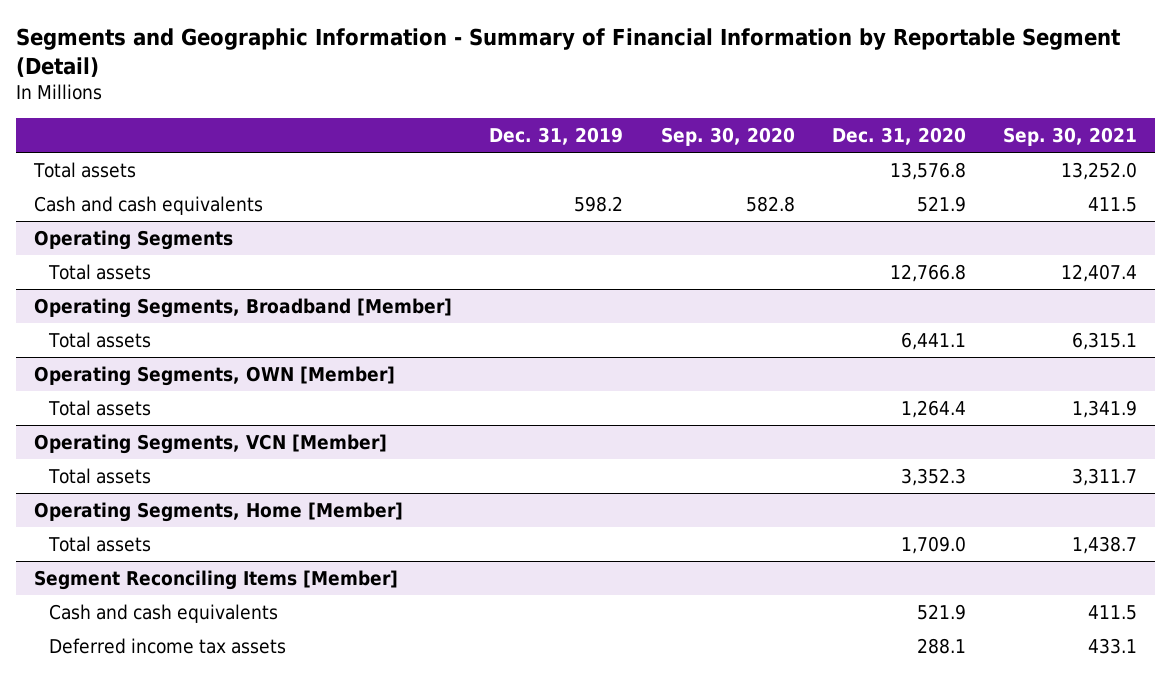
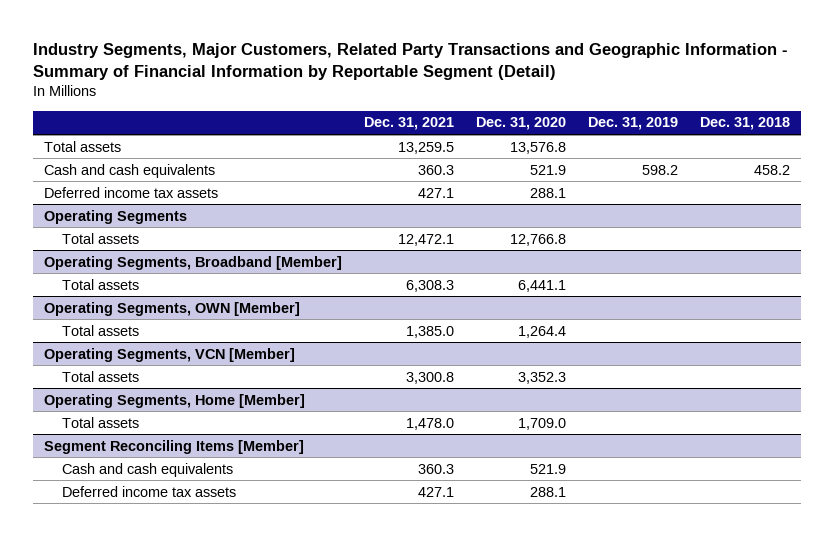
- Segments and Geographic Information - Summary of Financial Information by Reportable Segment (Detail)
+ Industry Segments, Major Customers, Related Party Transactions and Geographic Information - Summary of Financial Information by Reportable Segment (Detail)
- | Dec. 31, 2019 | Sep. 30, 2020 | Dec. 31, 2020 | Sep. 30, 2021
+ | Dec. 31, 2021 | Dec. 31, 2020 | Dec. 31, 2019 | Dec. 31, 2018
+ Deferred income tax assets | 427.1 | 288.1 | |

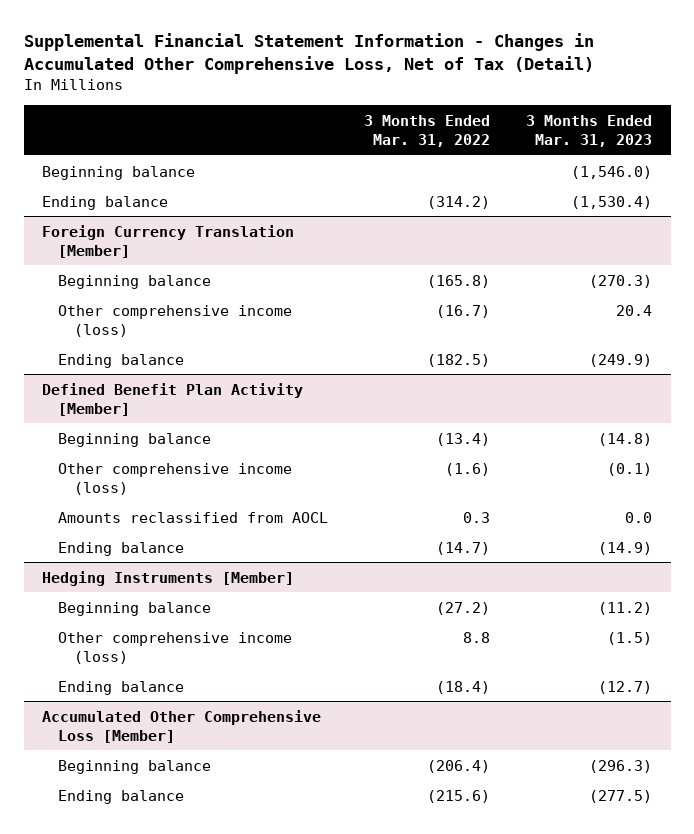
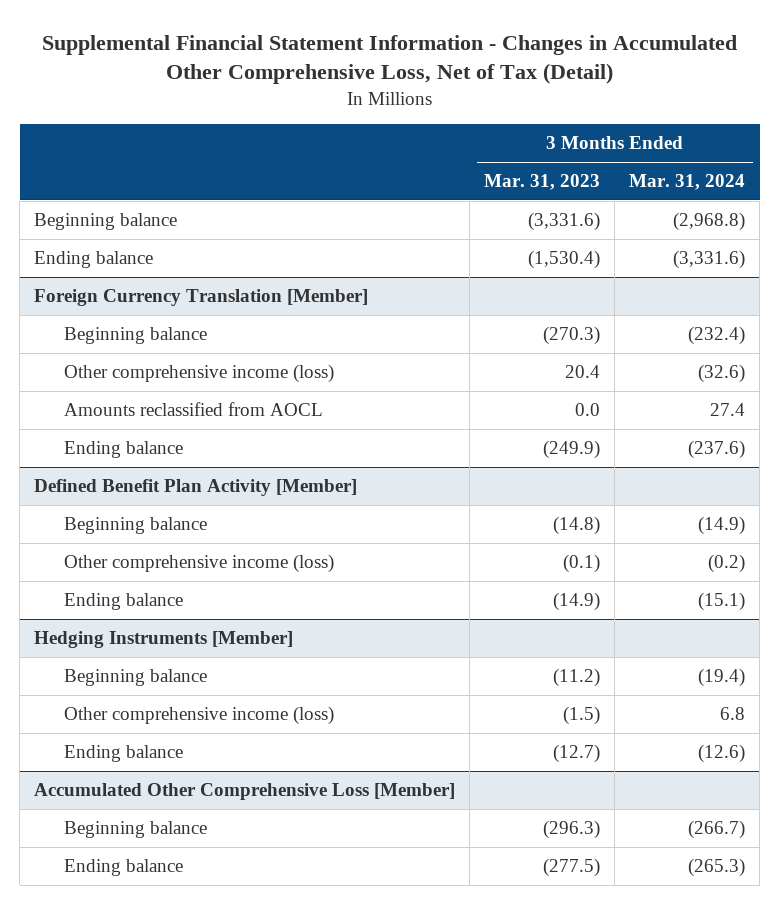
- | 3 Months Ended Mar. 31, 2022 | 3 Months Ended Mar. 31, 2023
+ | 3 Months Ended Mar. 31, 2023 | 3 Months Ended Mar. 31, 2024
- Beginning balance | | (1,546.0)
+ Beginning balance | (3,331.6) | (2,968.8)
@ Foreign Currency Translation [Member]
+ Amounts reclassified from AOCL | 0.0 | 27.4
@ Defined Benefit Plan Activity [Member]
- Amounts reclassified from AOCL | 0.3 | 0.0

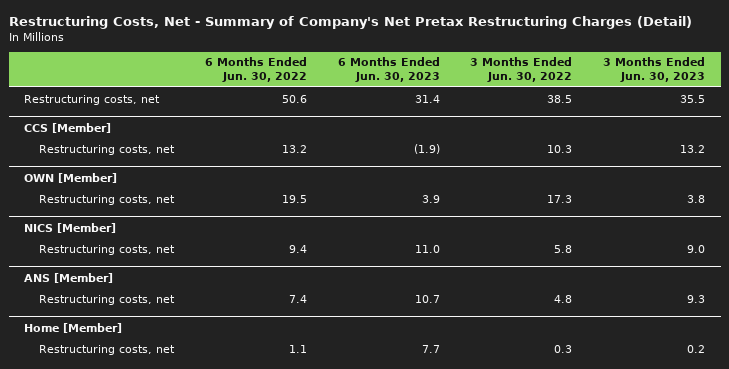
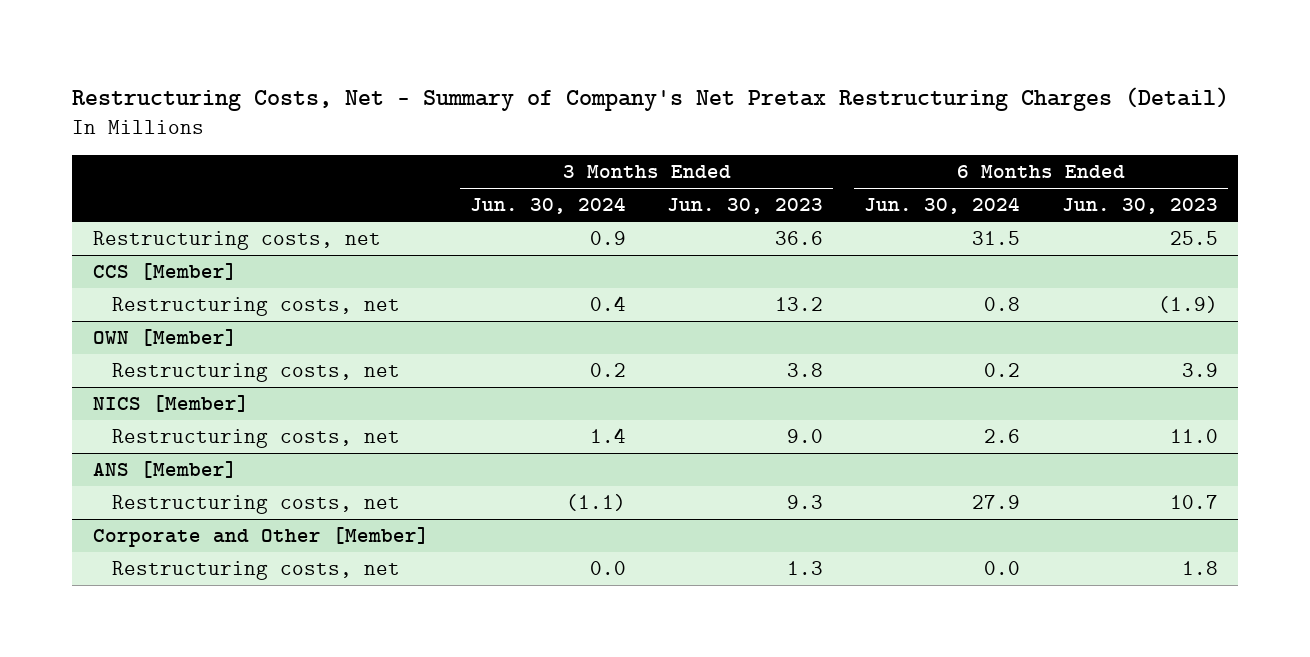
- | 6 Months Ended Jun. 30, 2022 | 6 Months Ended Jun. 30, 2023 | 3 Months Ended Jun. 30, 2022 | 3 Months Ended Jun. 30, 2023
+ | 3 Months Ended Jun. 30, 2024 | 3 Months Ended Jun. 30, 2023 | 6 Months Ended Jun. 30, 2024 | 6 Months Ended Jun. 30, 2023
- Restructuring costs, net | 50.6 | 31.4 | 38.5 | 35.5
+ Restructuring costs, net | 0.9 | 36.6 | 31.5 | 25.5
- Home [Member]
- Restructuring costs, net | 1.1 | 7.7 | 0.3 | 0.2
+ Corporate and Other [Member]
+ Restructuring costs, net | 0.0 | 1.3 | 0.0 | 1.8

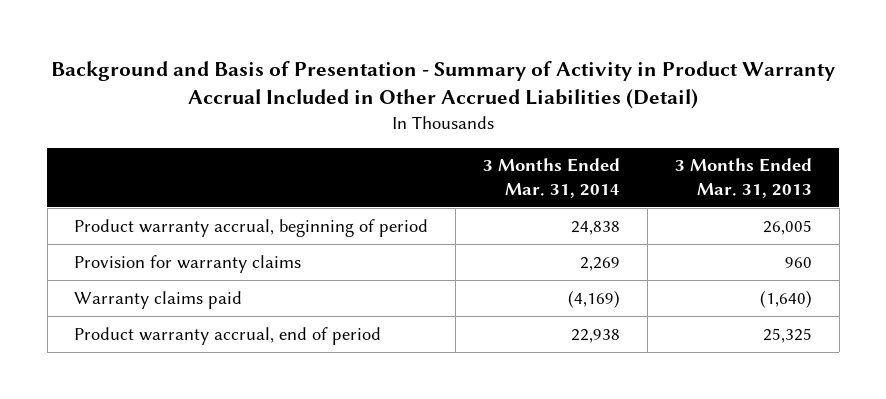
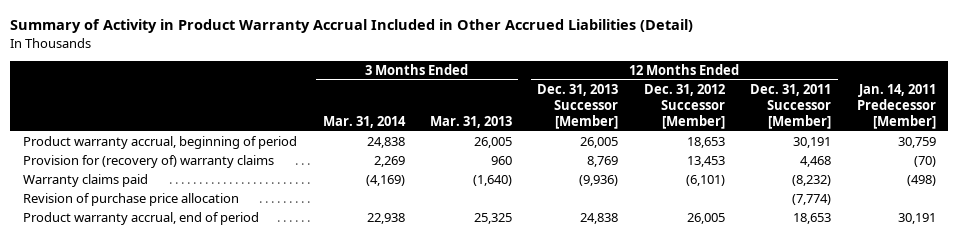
- Background and Basis of Presentation - Summary of Activity in Product Warranty Accrual Included in Other Accrued Liabilities (Detail)
+ Summary of Activity in Product Warranty Accrual Included in Other Accrued Liabilities (Detail)
- | 3 Months Ended Mar. 31, 2014 | 3 Months Ended Mar. 31, 2013
+ | 3 Months Ended Mar. 31, 2014 | 3 Months Ended Mar. 31, 2013 | 12 Months Ended Dec. 31, 2013 Successor [Member] | 12 Months Ended Dec. 31, 2012 Successor [Member] | 12 Months Ended Dec. 31, 2011 Successor [Member] | Jan. 14, 2011 Predecessor [Member]
- Provision for warranty claims | 2,269 | 960
+ Provision for (recovery of) warranty claims | 2,269 | 960 | 8,769 | 13,453 | 4,468 | (70)
+ Revision of purchase price allocation | | | | | (7,774) |

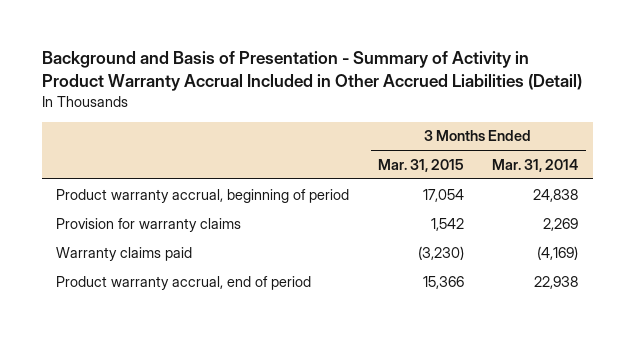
- Summary of Activity in Product Warranty Accrual Included in Other Accrued Liabilities (Detail)
+ Background and Basis of Presentation - Summary of Activity in Product Warranty Accrual Included in Other Accrued Liabilities (Detail)
- | 3 Months Ended Mar. 31, 2014 | 3 Months Ended Mar. 31, 2013 | 12 Months Ended Dec. 31, 2013 Successor [Member] | 12 Months Ended Dec. 31, 2012 Successor [Member] | 12 Months Ended Dec. 31, 2011 Successor [Member] | Jan. 14, 2011 Predecessor [Member]
+ | 3 Months Ended Mar. 31, 2015 | 3 Months Ended Mar. 31, 2014
- Provision for (recovery of) warranty claims | 2,269 | 960 | 8,769 | 13,453 | 4,468 | (70)
+ Provision for warranty claims | 1,542 | 2,269
- Revision of purchase price allocation | | | | | (7,774) |

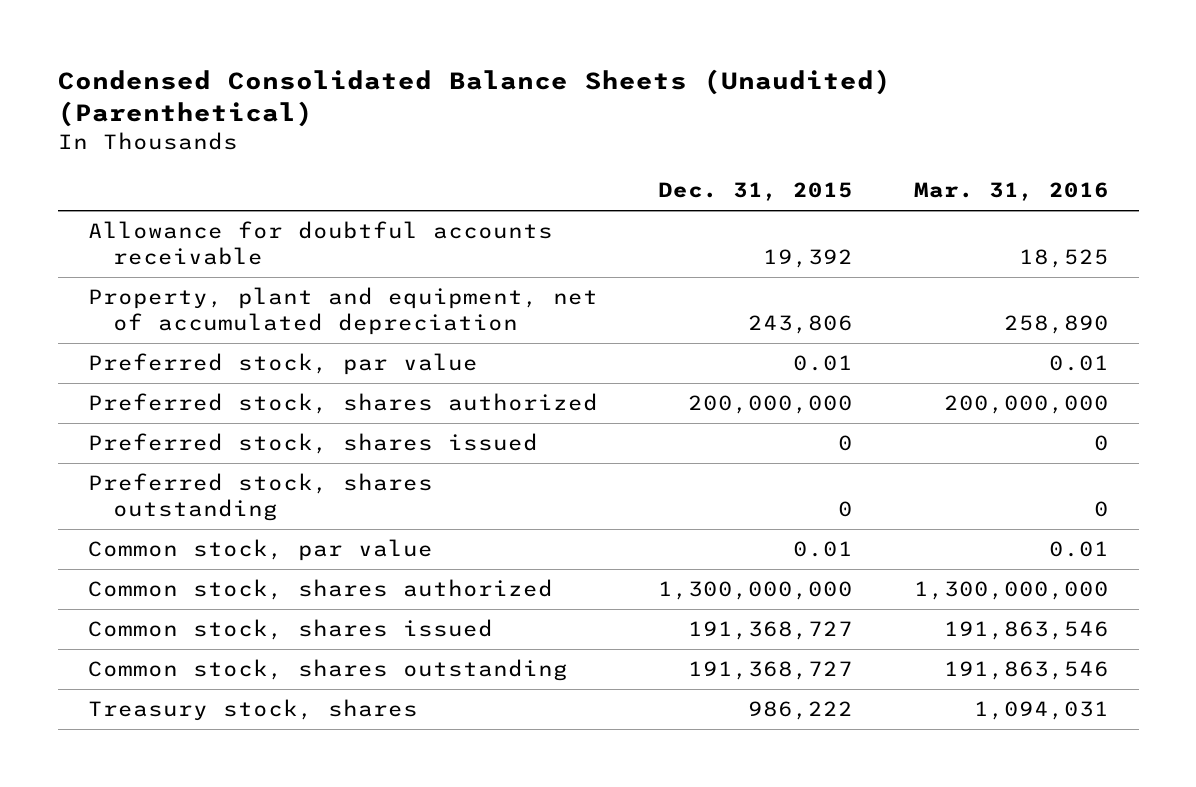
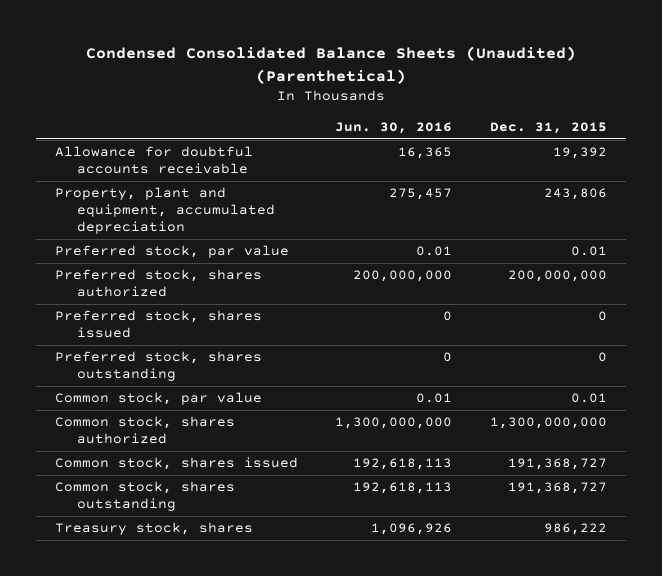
- | Dec. 31, 2015 | Mar. 31, 2016
+ | Jun. 30, 2016 | Dec. 31, 2015
- Property, plant and equipment, net of accumulated depreciation | 243,806 | 258,890
+ Property, plant and equipment, accumulated depreciation | 275,457 | 243,806

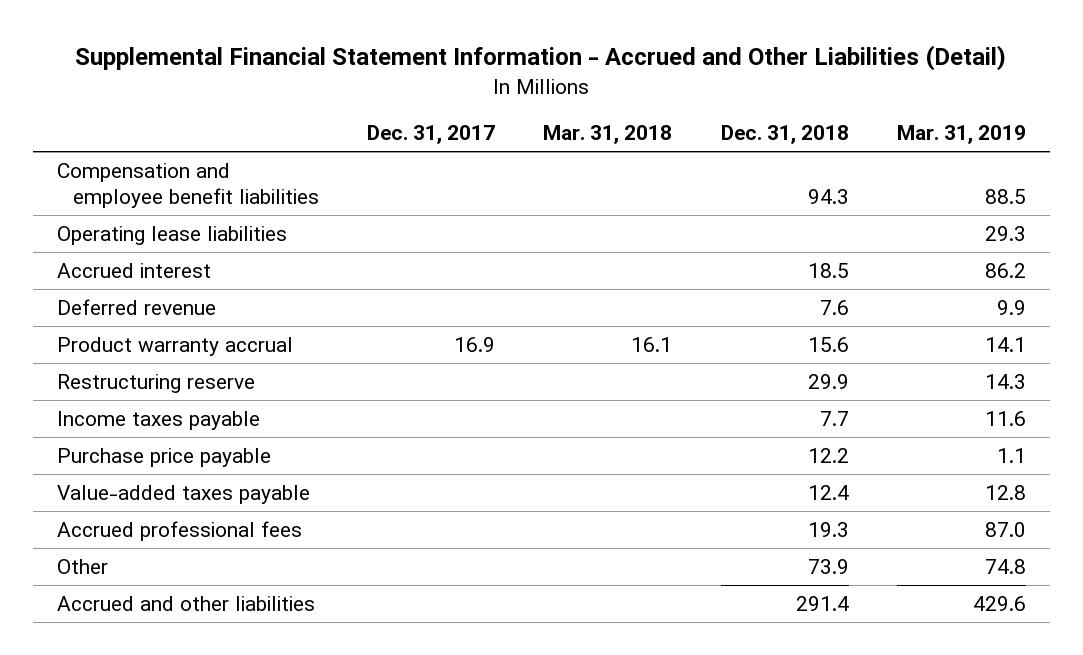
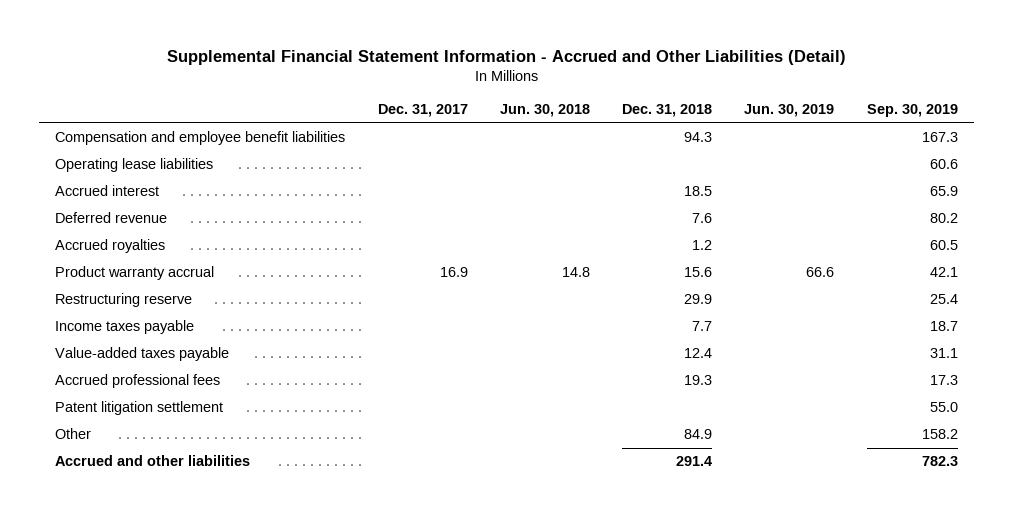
- | Dec. 31, 2017 | Mar. 31, 2018 | Dec. 31, 2018 | Mar. 31, 2019
+ | Dec. 31, 2017 | Jun. 30, 2018 | Dec. 31, 2018 | Jun. 30, 2019 | Sep. 30, 2019
+ Accrued royalties | | | 1.2 | | 60.5
- Purchase price payable | | | 12.2 | 1.1
- Other | | | 73.9 | 74.8
+ Patent litigation settlement | | | | | 55.0
+ Other | | | 84.9 | | 158.2

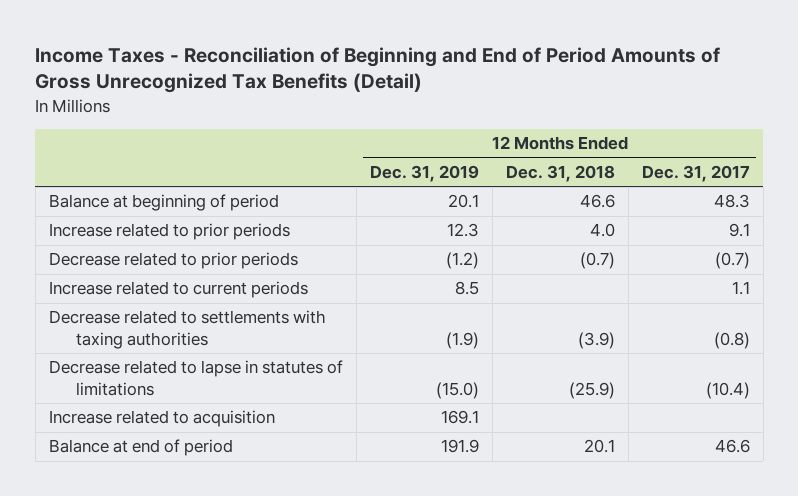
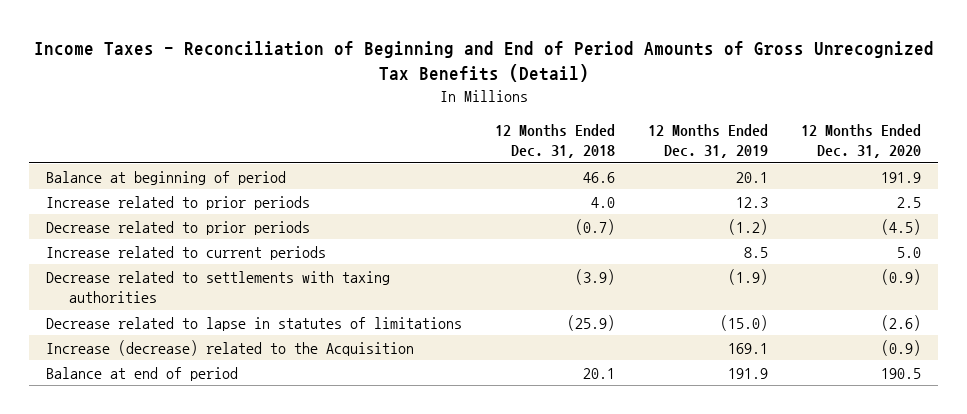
- | 12 Months Ended Dec. 31, 2019 | 12 Months Ended Dec. 31, 2018 | 12 Months Ended Dec. 31, 2017
+ | 12 Months Ended Dec. 31, 2018 | 12 Months Ended Dec. 31, 2019 | 12 Months Ended Dec. 31, 2020
- Increase related to acquisition | 169.1 | |
+ Increase (decrease) related to the Acquisition | | 169.1 | (0.9)

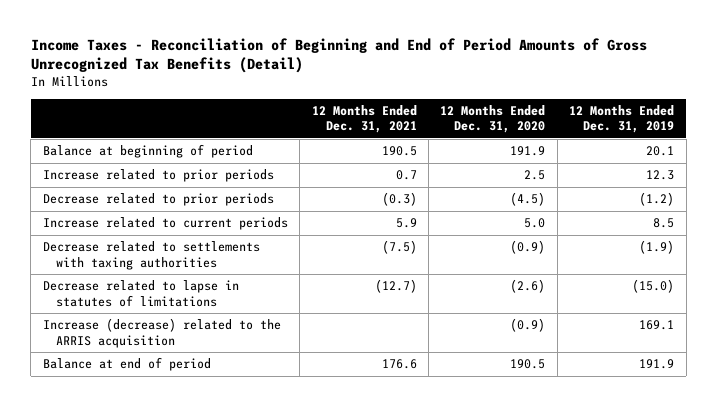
- | 12 Months Ended Dec. 31, 2018 | 12 Months Ended Dec. 31, 2019 | 12 Months Ended Dec. 31, 2020
+ | 12 Months Ended Dec. 31, 2021 | 12 Months Ended Dec. 31, 2020 | 12 Months Ended Dec. 31, 2019
- Increase (decrease) related to the Acquisition | | 169.1 | (0.9)
+ Increase (decrease) related to the ARRIS acquisition | | (0.9) | 169.1

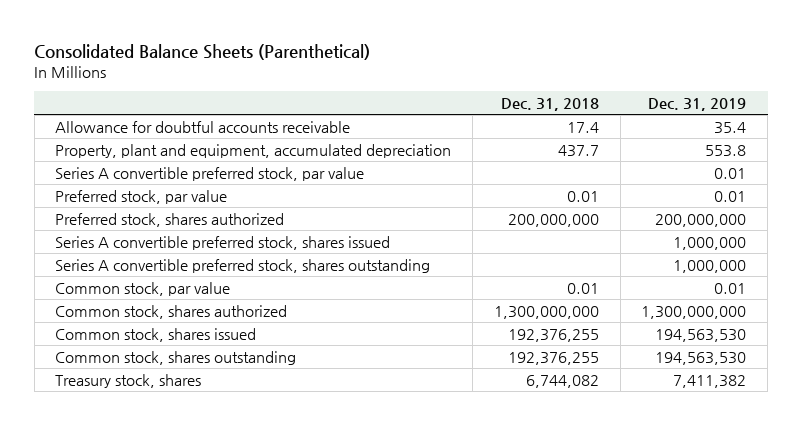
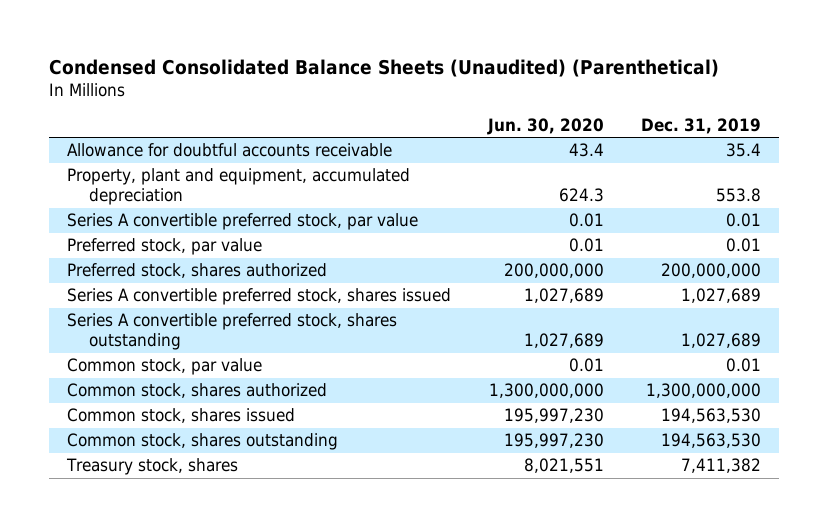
- Consolidated Balance Sheets (Parenthetical)
+ Condensed Consolidated Balance Sheets (Unaudited) (Parenthetical)
- | Dec. 31, 2018 | Dec. 31, 2019
+ | Jun. 30, 2020 | Dec. 31, 2019
- Series A convertible preferred stock, shares issued | | 1,000,000
- Series A convertible preferred stock, shares outstanding | | 1,000,000
+ Series A convertible preferred stock, shares issued | 1,027,689 | 1,027,689
+ Series A convertible preferred stock, shares outstanding | 1,027,689 | 1,027,689

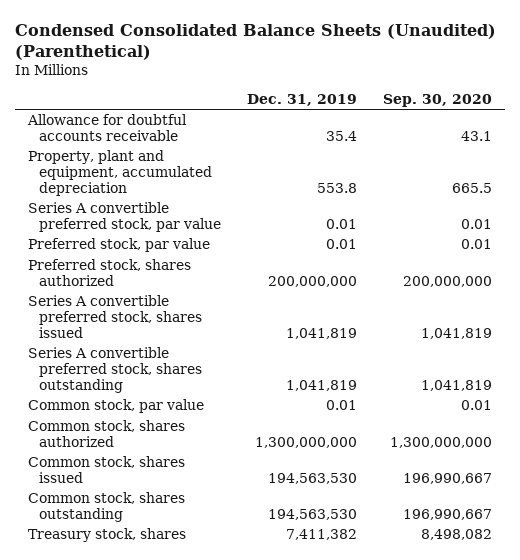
- | Jun. 30, 2020 | Dec. 31, 2019
+ | Dec. 31, 2019 | Sep. 30, 2020
- Series A convertible preferred stock, shares issued | 1,027,689 | 1,027,689
- Series A convertible preferred stock, shares outstanding | 1,027,689 | 1,027,689
+ Series A convertible preferred stock, shares issued | 1,041,819 | 1,041,819
+ Series A convertible preferred stock, shares outstanding | 1,041,819 | 1,041,819

